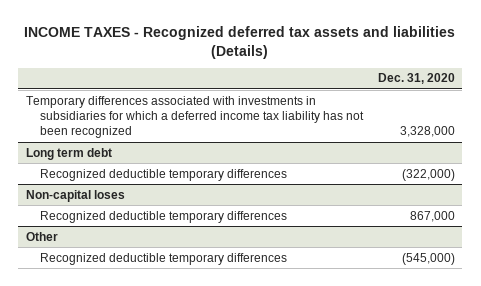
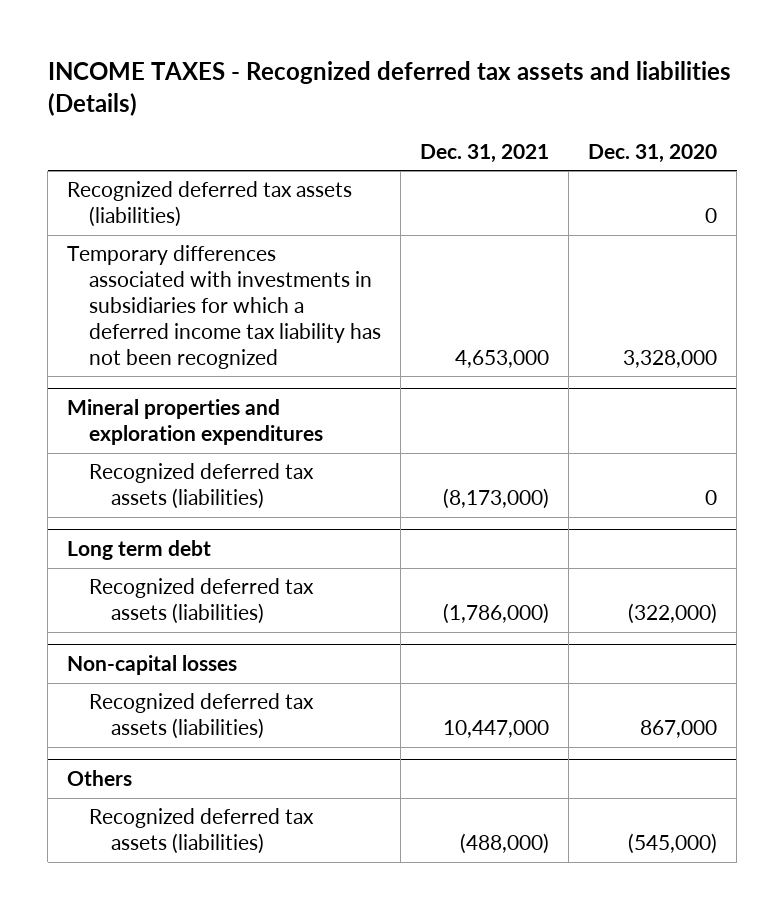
- | Dec. 31, 2020
+ | Dec. 31, 2021 | Dec. 31, 2020
+ Recognized deferred tax assets (liabilities) | | 0
+ Mineral properties and exploration expenditures
+ Recognized deferred tax assets (liabilities) | (8,173,000) | 0
@ Long term debt
- Recognized deductible temporary differences | (322,000)
- Non-capital loses
- Recognized deductible temporary differences | 867,000
- Other
- Recognized deductible temporary differences | (545,000)
@ Long term debt
+ Recognized deferred tax assets (liabilities) | (1,786,000) | (322,000)
+ Non-capital losses
+ Recognized deferred tax assets (liabilities) | 10,447,000 | 867,000
+ Others
+ Recognized deferred tax assets (liabilities) | (488,000) | (545,000)

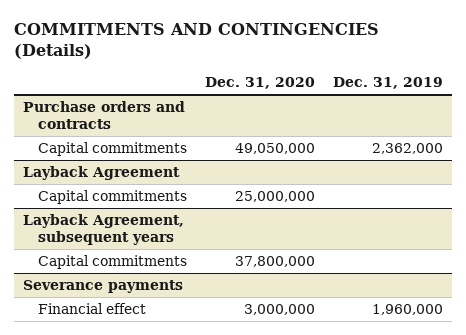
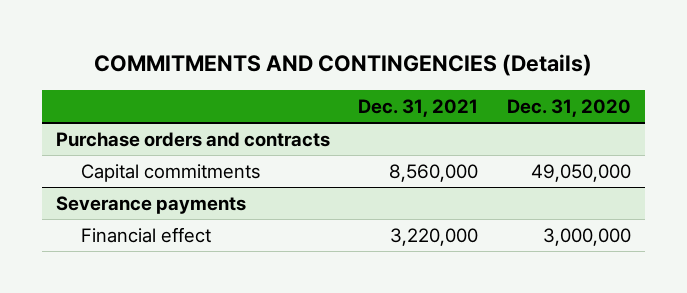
- | Dec. 31, 2020 | Dec. 31, 2019
+ | Dec. 31, 2021 | Dec. 31, 2020
- Layback Agreement
- Capital commitments | 25,000,000 |
- Layback Agreement, subsequent years
- Capital commitments | 37,800,000 |

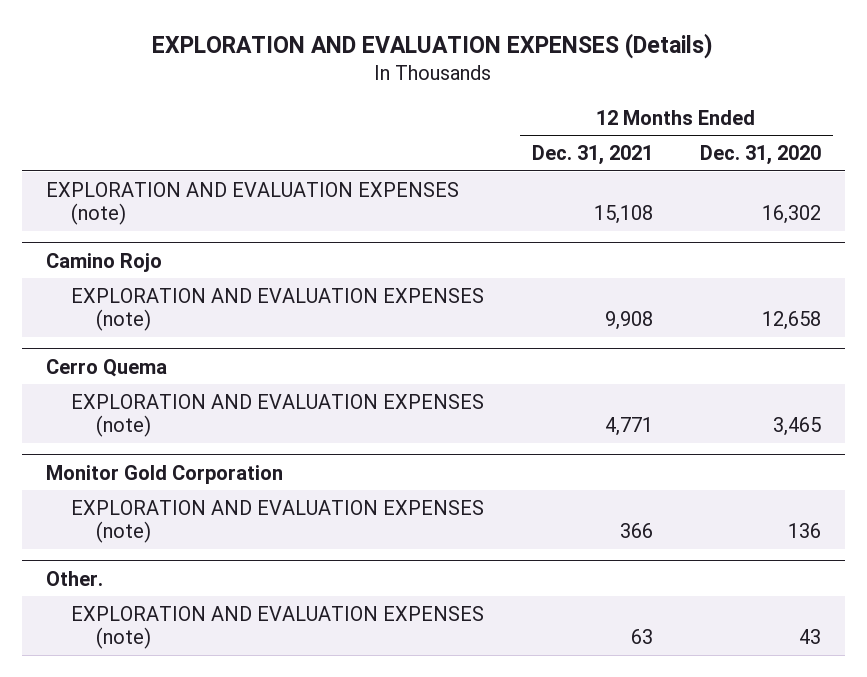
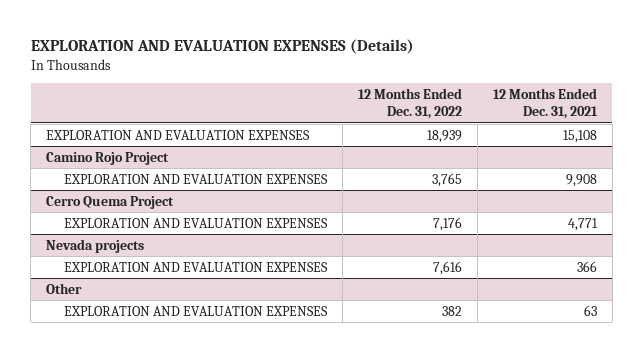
- | 12 Months Ended Dec. 31, 2021 | 12 Months Ended Dec. 31, 2020
+ | 12 Months Ended Dec. 31, 2022 | 12 Months Ended Dec. 31, 2021
- EXPLORATION AND EVALUATION EXPENSES (note) | 15,108 | 16,302
- Camino Rojo
- EXPLORATION AND EVALUATION EXPENSES (note) | 9,908 | 12,658
- Cerro Quema
- EXPLORATION AND EVALUATION EXPENSES (note) | 4,771 | 3,465
- Monitor Gold Corporation
- EXPLORATION AND EVALUATION EXPENSES (note) | 366 | 136
- Other.
- EXPLORATION AND EVALUATION EXPENSES (note) | 63 | 43
+ EXPLORATION AND EVALUATION EXPENSES | 18,939 | 15,108
+ Camino Rojo Project
+ EXPLORATION AND EVALUATION EXPENSES | 3,765 | 9,908
+ Cerro Quema Project
+ EXPLORATION AND EVALUATION EXPENSES | 7,176 | 4,771
+ Nevada projects
+ EXPLORATION AND EVALUATION EXPENSES | 7,616 | 366
+ Other
+ EXPLORATION AND EVALUATION EXPENSES | 382 | 63

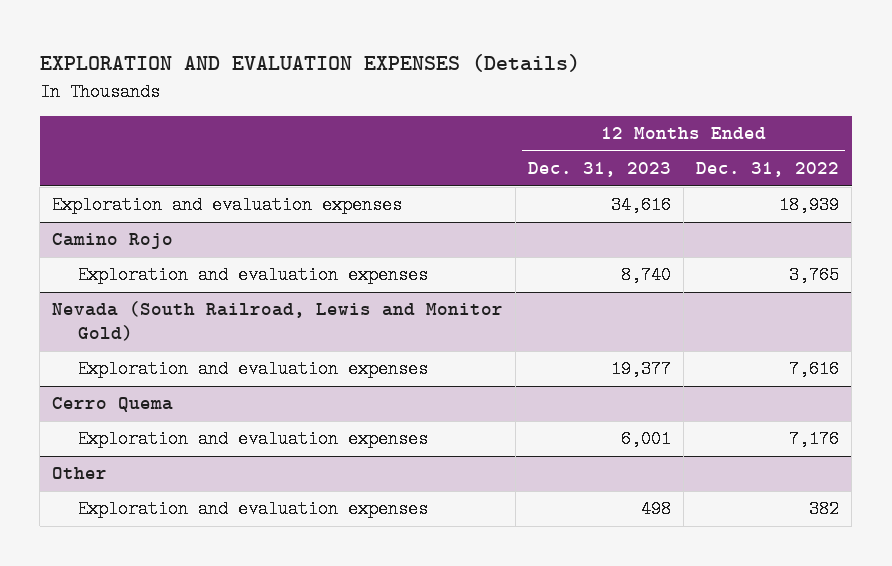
- | 12 Months Ended Dec. 31, 2022 | 12 Months Ended Dec. 31, 2021
+ | 12 Months Ended Dec. 31, 2023 | 12 Months Ended Dec. 31, 2022
- EXPLORATION AND EVALUATION EXPENSES | 18,939 | 15,108
- Camino Rojo Project
- EXPLORATION AND EVALUATION EXPENSES | 3,765 | 9,908
- Cerro Quema Project
- EXPLORATION AND EVALUATION EXPENSES | 7,176 | 4,771
- Nevada projects
- EXPLORATION AND EVALUATION EXPENSES | 7,616 | 366
+ Exploration and evaluation expenses | 34,616 | 18,939
+ Camino Rojo
+ Exploration and evaluation expenses | 8,740 | 3,765
+ Nevada (South Railroad, Lewis and Monitor Gold)
+ Exploration and evaluation expenses | 19,377 | 7,616
+ Cerro Quema
+ Exploration and evaluation expenses | 6,001 | 7,176
@ Other
- EXPLORATION AND EVALUATION EXPENSES | 382 | 63
+ Exploration and evaluation expenses | 498 | 382

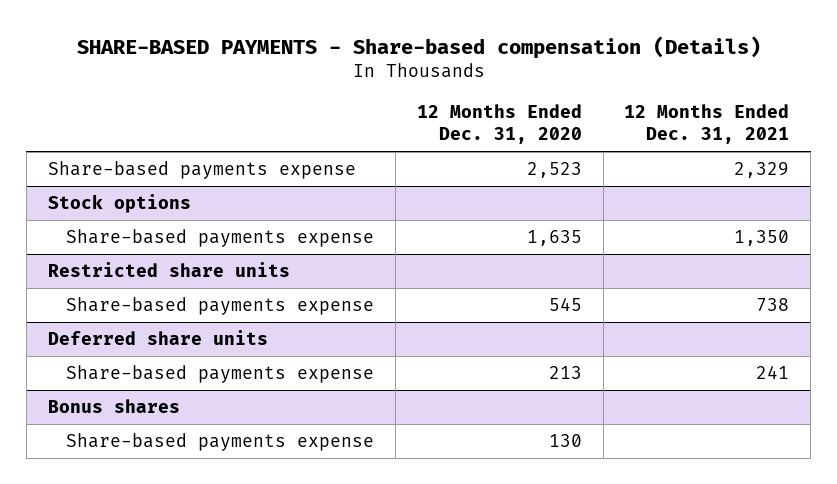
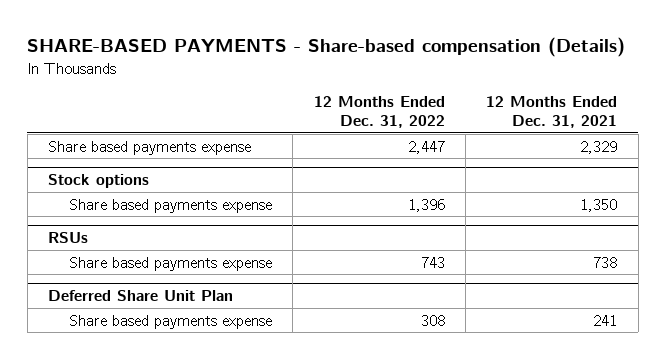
- | 12 Months Ended Dec. 31, 2020 | 12 Months Ended Dec. 31, 2021
+ | 12 Months Ended Dec. 31, 2022 | 12 Months Ended Dec. 31, 2021
- Share-based payments expense | 2,523 | 2,329
+ Share based payments expense | 2,447 | 2,329
@ Stock options
- Share-based payments expense | 1,635 | 1,350
- Restricted share units
- Share-based payments expense | 545 | 738
- Deferred share units
- Share-based payments expense | 213 | 241
- Bonus shares
- Share-based payments expense | 130 |
@ Stock options
+ Share based payments expense | 1,396 | 1,350
+ RSUs
+ Share based payments expense | 743 | 738
+ Deferred Share Unit Plan
+ Share based payments expense | 308 | 241

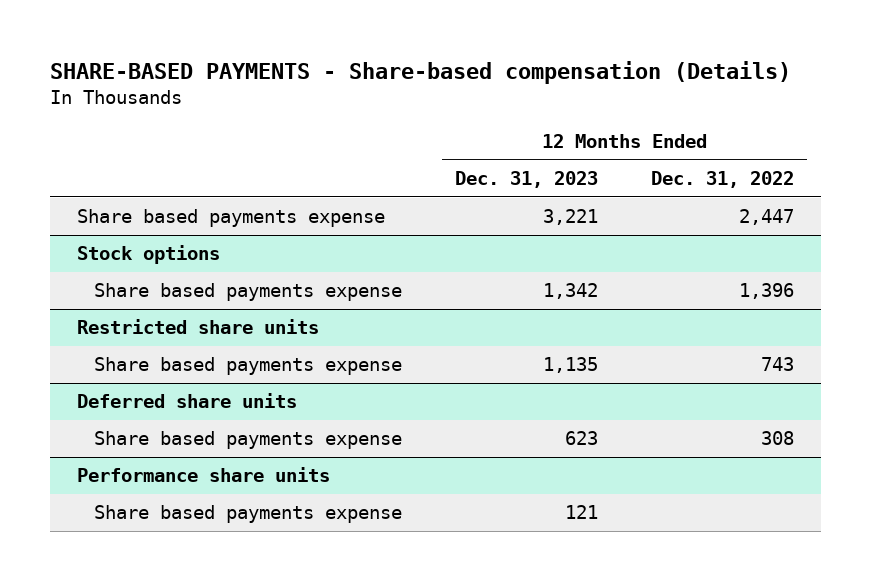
- | 12 Months Ended Dec. 31, 2022 | 12 Months Ended Dec. 31, 2021
+ | 12 Months Ended Dec. 31, 2023 | 12 Months Ended Dec. 31, 2022
- RSUs
+ Restricted share units
- Deferred Share Unit Plan
+ Deferred share units
+ Performance share units
+ Share based payments expense | 121 |

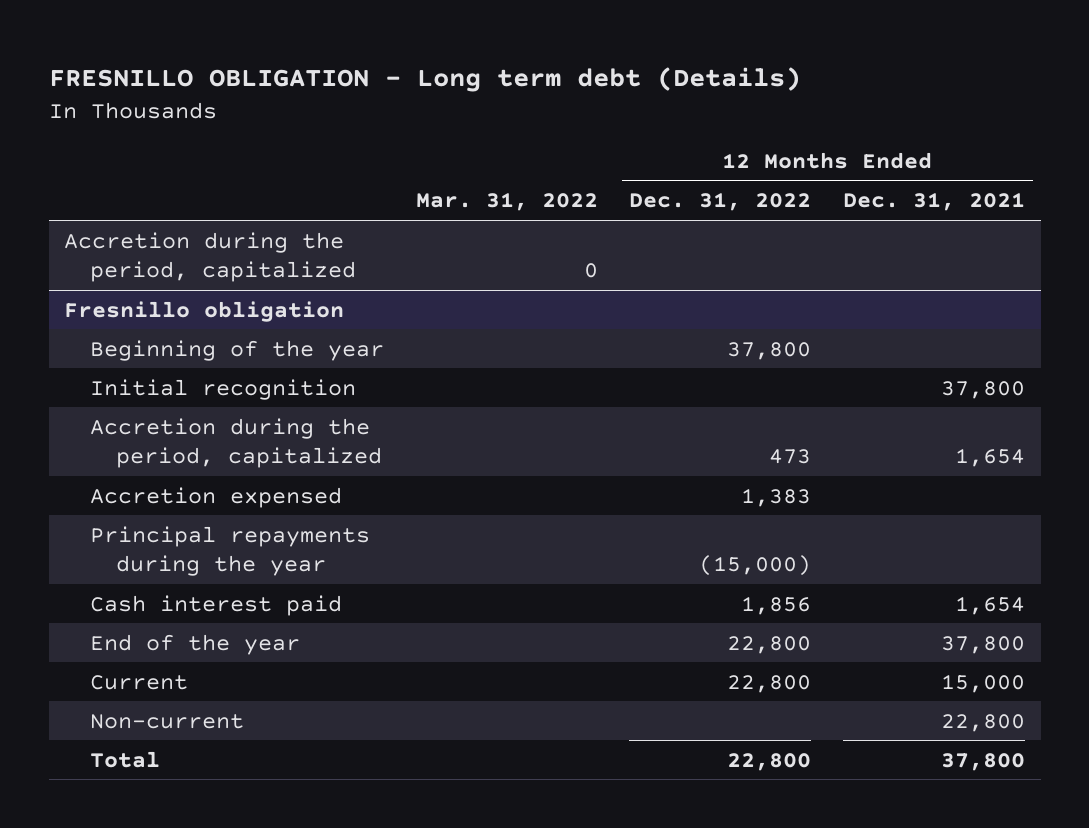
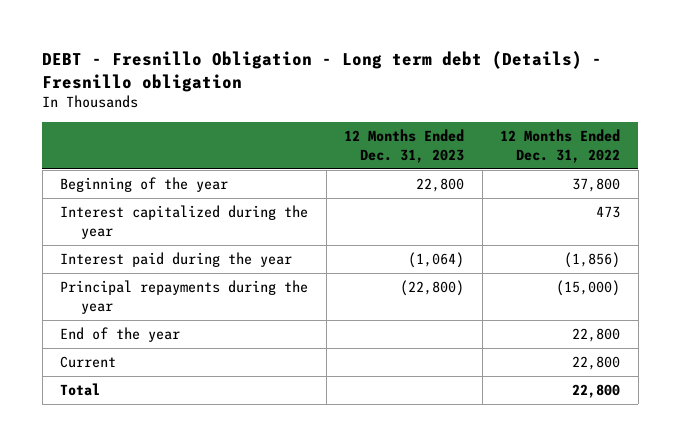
- FRESNILLO OBLIGATION - Long term debt (Details)
+ DEBT - Fresnillo Obligation - Long term debt (Details) - Fresnillo obligation
- | Mar. 31, 2022 | 12 Months Ended Dec. 31, 2022 | 12 Months Ended Dec. 31, 2021
+ | 12 Months Ended Dec. 31, 2023 | 12 Months Ended Dec. 31, 2022
- Accretion during the period, capitalized | 0 | |
- Fresnillo obligation
- Initial recognition | | | 37,800
- Accretion during the period, capitalized | | 473 | 1,654
- Accretion expensed | | 1,383 |
+ Interest capitalized during the year | | 473
+ Interest paid during the year | (1,064) | (1,856)
- Cash interest paid | | 1,856 | 1,654
- Non-current | | | 22,800

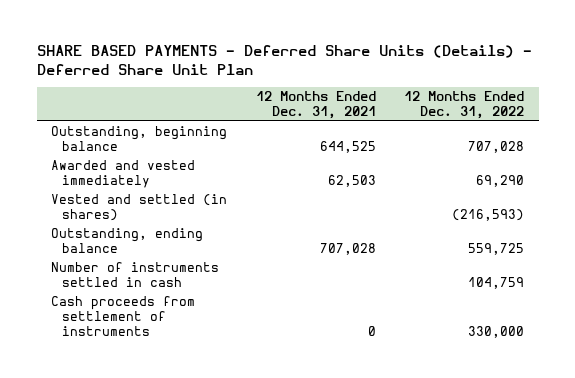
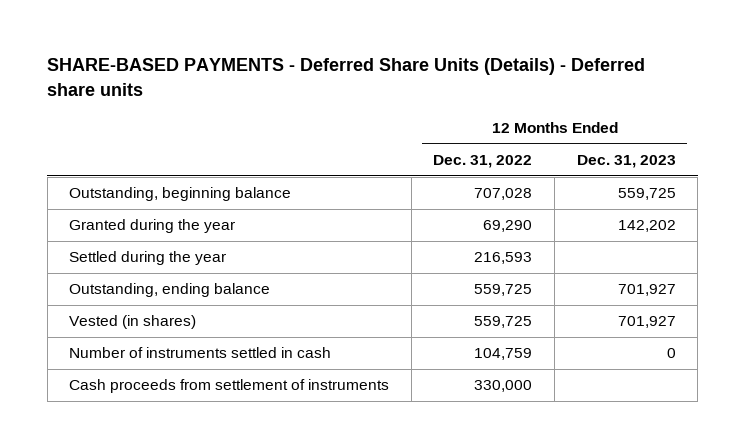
- SHARE BASED PAYMENTS - Deferred Share Units (Details) - Deferred Share Unit Plan
+ SHARE-BASED PAYMENTS - Deferred Share Units (Details) - Deferred share units
- | 12 Months Ended Dec. 31, 2021 | 12 Months Ended Dec. 31, 2022
+ | 12 Months Ended Dec. 31, 2022 | 12 Months Ended Dec. 31, 2023
- Awarded and vested immediately | 62,503 | 69,290
- Vested and settled (in shares) | | (216,593)
+ Granted during the year | 69,290 | 142,202
+ Settled during the year | 216,593 |
+ Vested (in shares) | 559,725 | 701,927

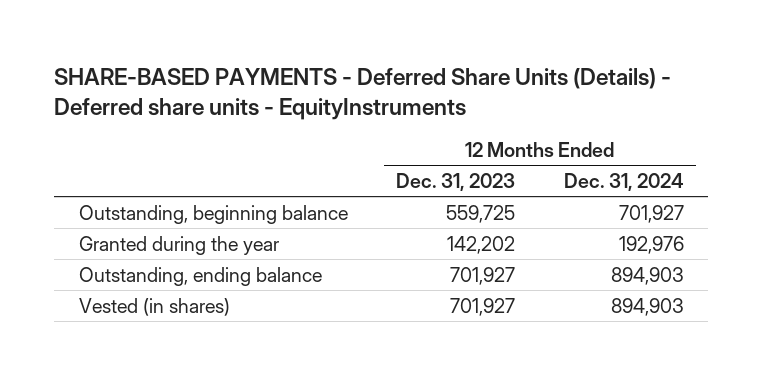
- SHARE-BASED PAYMENTS - Deferred Share Units (Details) - Deferred share units
+ SHARE-BASED PAYMENTS - Deferred Share Units (Details) - Deferred share units - EquityInstruments
- | 12 Months Ended Dec. 31, 2022 | 12 Months Ended Dec. 31, 2023
+ | 12 Months Ended Dec. 31, 2023 | 12 Months Ended Dec. 31, 2024
- Settled during the year | 216,593 |
- Number of instruments settled in cash | 104,759 | 0
- Cash proceeds from settlement of instruments | 330,000 |

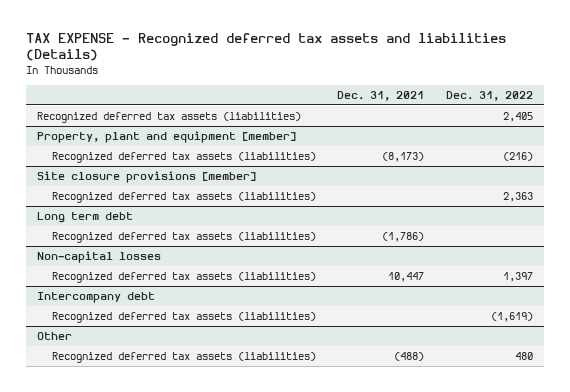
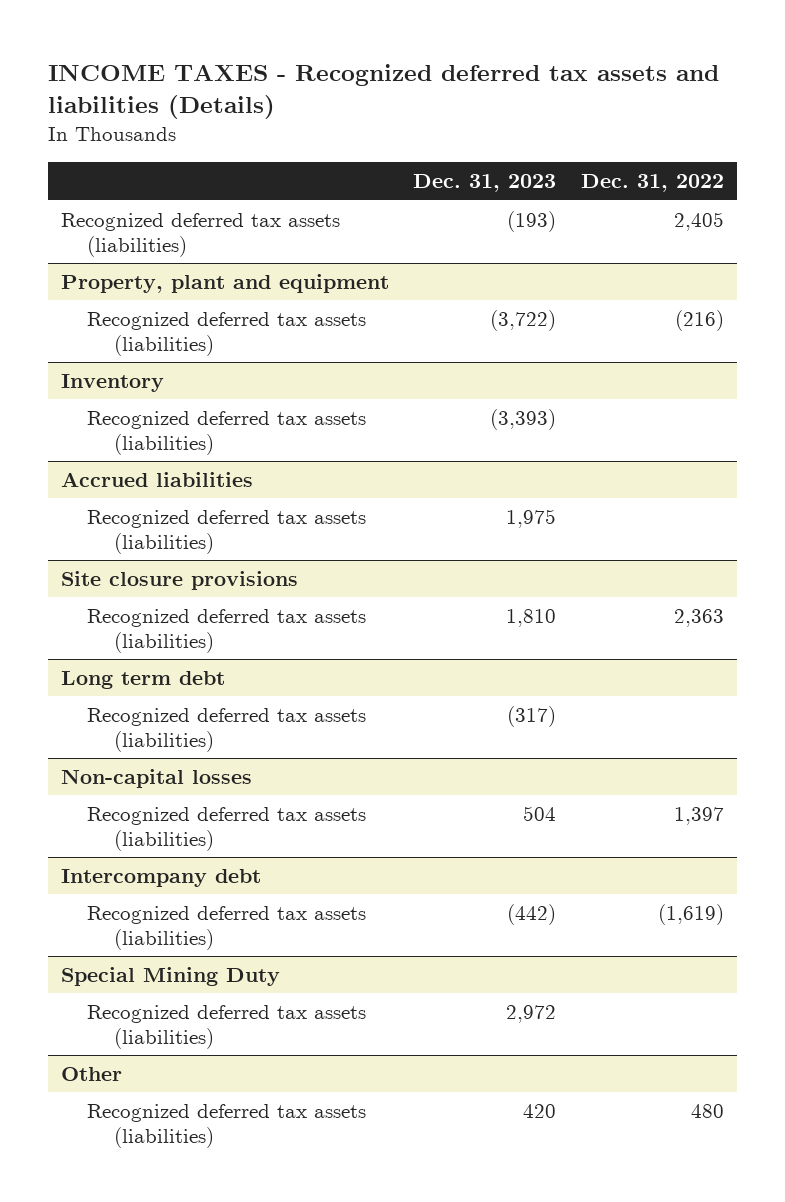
- TAX EXPENSE - Recognized deferred tax assets and liabilities (Details)
+ INCOME TAXES - Recognized deferred tax assets and liabilities (Details)
- | Dec. 31, 2021 | Dec. 31, 2022
+ | Dec. 31, 2023 | Dec. 31, 2022
- Property, plant and equipment [member]
+ Property, plant and equipment
- Site closure provisions [member]
+ Inventory
+ Recognized deferred tax assets (liabilities) | (3,393) |
+ Accrued liabilities
+ Recognized deferred tax assets (liabilities) | 1,975 |
+ Site closure provisions
+ Special Mining Duty
+ Recognized deferred tax assets (liabilities) | 2,972 |

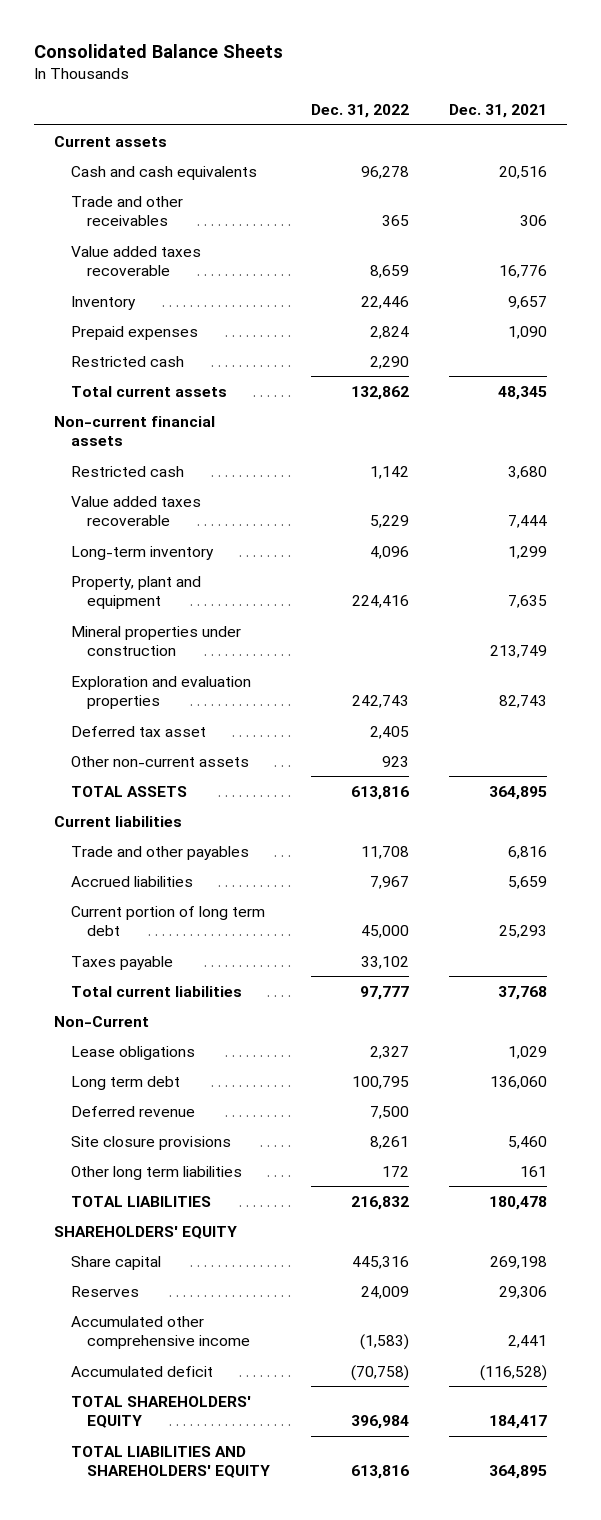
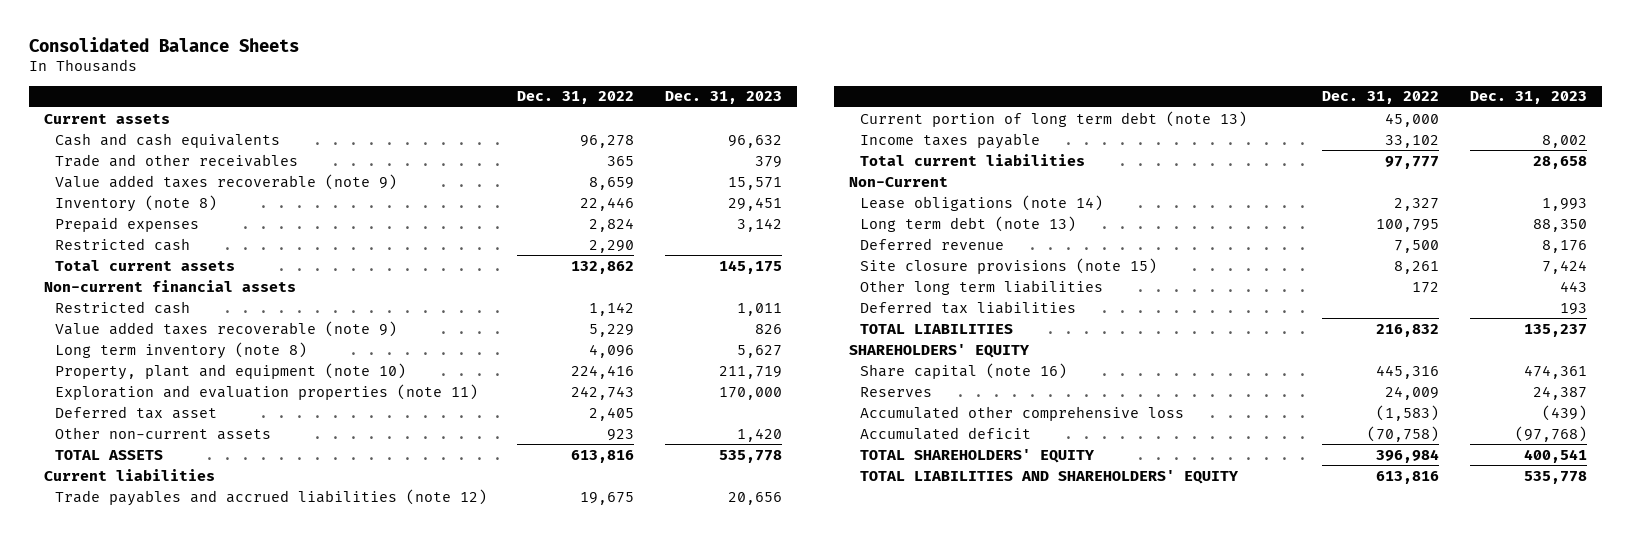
- | Dec. 31, 2022 | Dec. 31, 2021
+ | Dec. 31, 2022 | Dec. 31, 2023
- Value added taxes recoverable | 8,659 | 16,776
- Inventory | 22,446 | 9,657
+ Value added taxes recoverable (note 9) | 8,659 | 15,571
+ Inventory (note 8) | 22,446 | 29,451
- Value added taxes recoverable | 5,229 | 7,444
- Long-term inventory | 4,096 | 1,299
- Property, plant and equipment | 224,416 | 7,635
- Mineral properties under construction | | 213,749
- Exploration and evaluation properties | 242,743 | 82,743
+ Value added taxes recoverable (note 9) | 5,229 | 826
+ Long term inventory (note 8) | 4,096 | 5,627
+ Property, plant and equipment (note 10) | 224,416 | 211,719
+ Exploration and evaluation properties (note 11) | 242,743 | 170,000
- Trade and other payables | 11,708 | 6,816
- Accrued liabilities | 7,967 | 5,659
- Current portion of long term debt | 45,000 | 25,293
- Taxes payable | 33,102 |
+ Trade payables and accrued liabilities (note 12) | 19,675 | 20,656
+ Current portion of long term debt (note 13) | 45,000 |
+ Income taxes payable | 33,102 | 8,002
- Lease obligations | 2,327 | 1,029
- Long term debt | 100,795 | 136,060
+ Lease obligations (note 14) | 2,327 | 1,993
+ Long term debt (note 13) | 100,795 | 88,350
- Site closure provisions | 8,261 | 5,460
+ Site closure provisions (note 15) | 8,261 | 7,424
+ Deferred tax liabilities | | 193
- Share capital | 445,316 | 269,198
+ Share capital (note 16) | 445,316 | 474,361
- Accumulated other comprehensive income | (1,583) | 2,441
+ Accumulated other comprehensive loss | (1,583) | (439)

